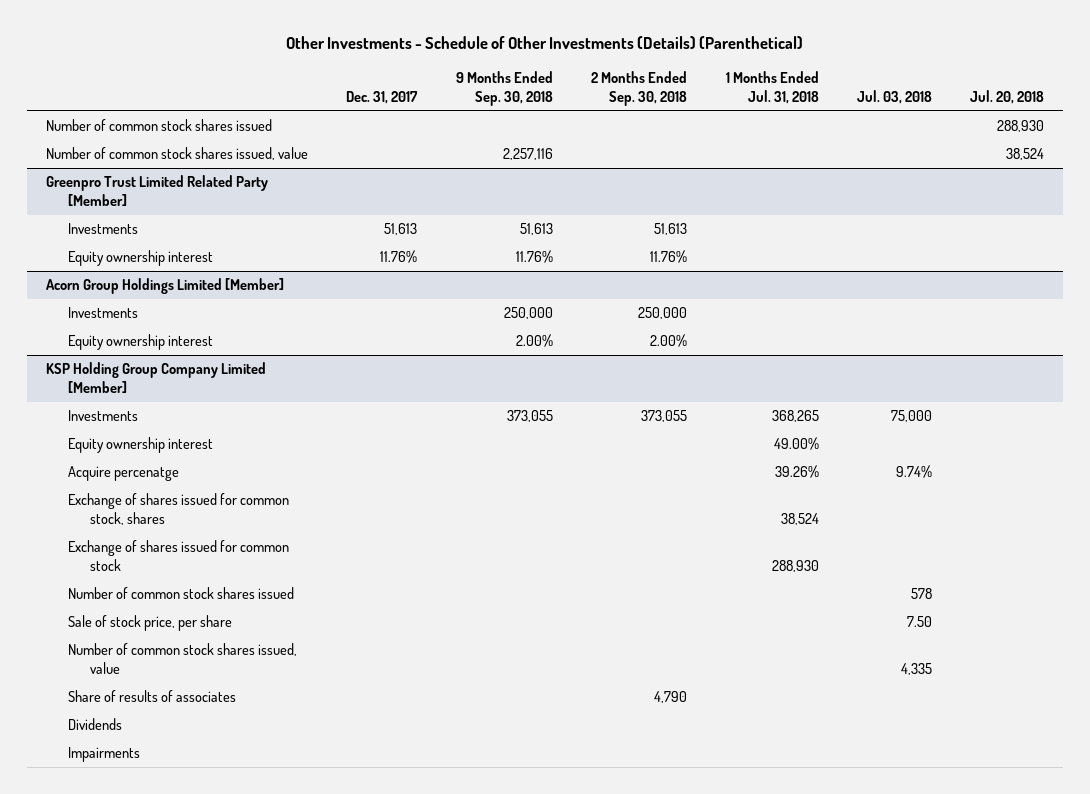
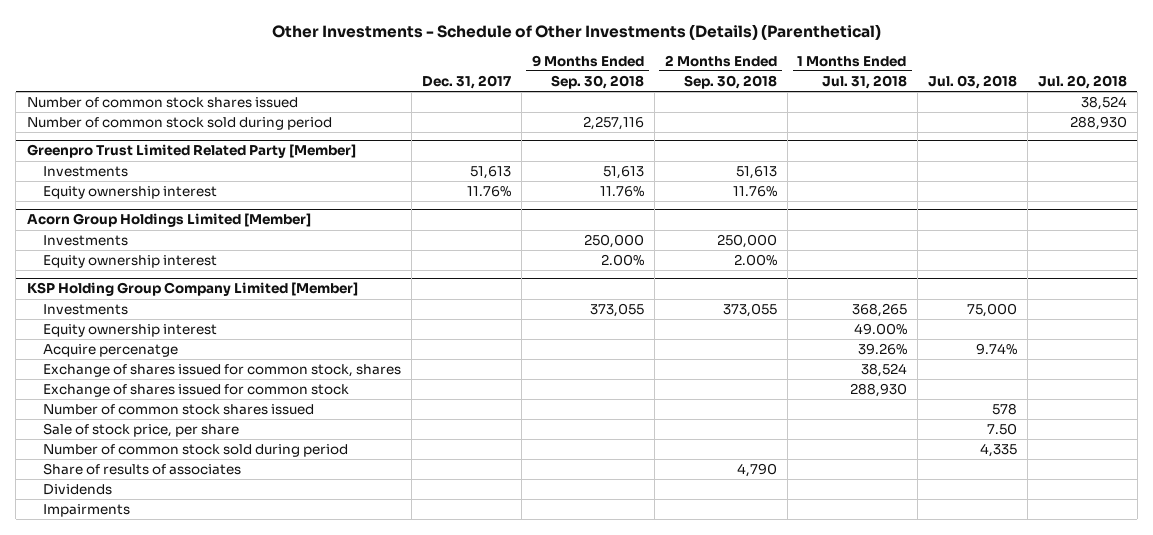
- Number of common stock shares issued | | | | | | 288,930
- Number of common stock shares issued, value | | 2,257,116 | | | | 38,524
+ Number of common stock shares issued | | | | | | 38,524
+ Number of common stock sold during period | | 2,257,116 | | | | 288,930
@ KSP Holding Group Company Limited [Member]
- Number of common stock shares issued, value | | | | | 4,335 |
+ Number of common stock sold during period | | | | | 4,335 |

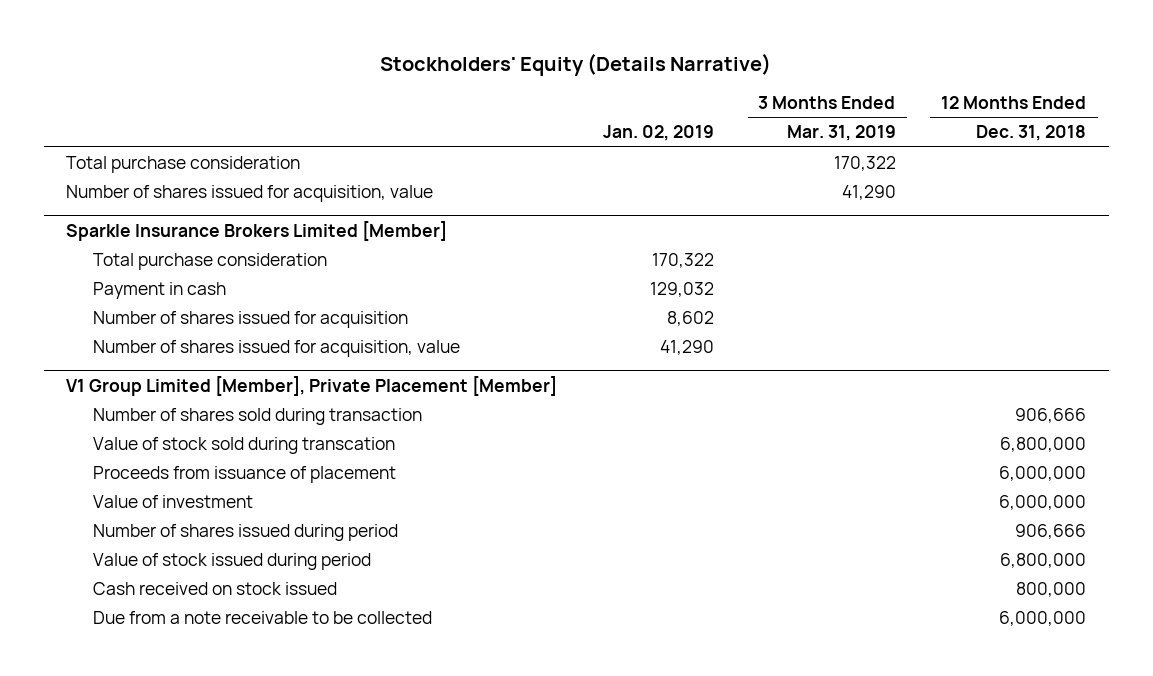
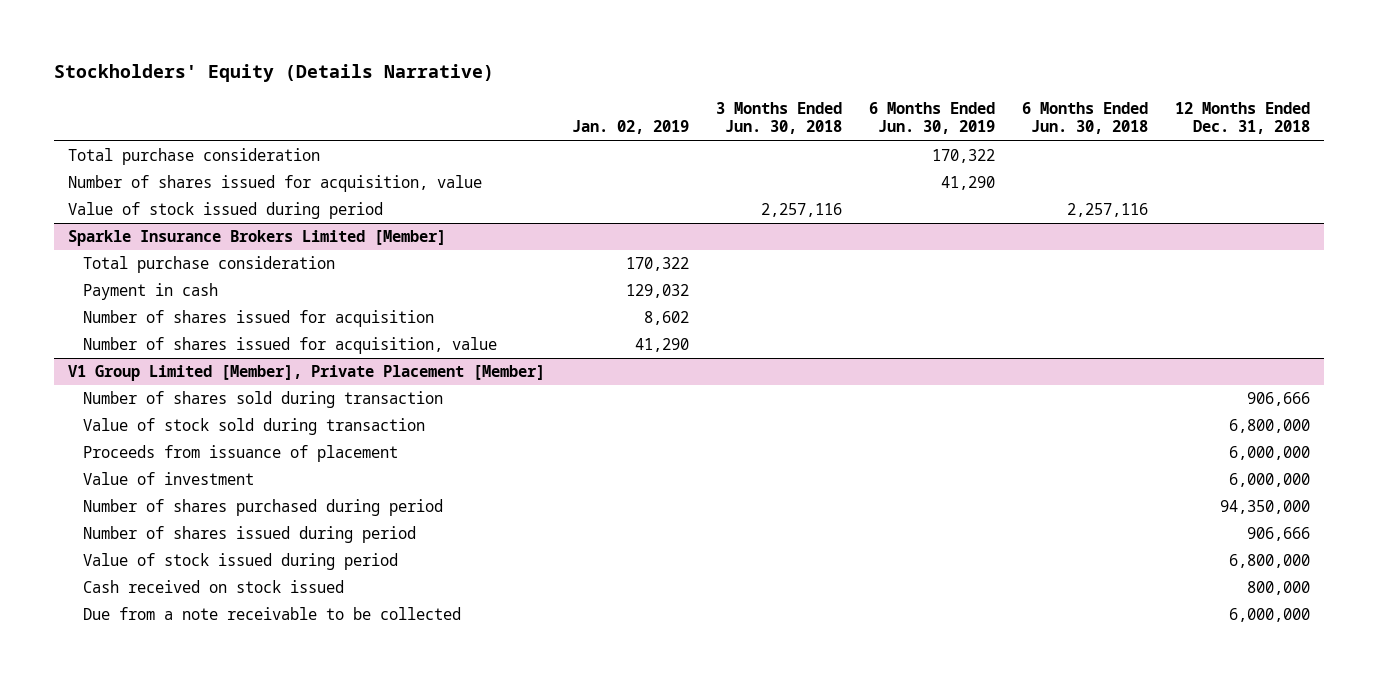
- | Jan. 02, 2019 | 3 Months Ended Mar. 31, 2019 | 12 Months Ended Dec. 31, 2018
+ | Jan. 02, 2019 | 3 Months Ended Jun. 30, 2018 | 6 Months Ended Jun. 30, 2019 | 6 Months Ended Jun. 30, 2018 | 12 Months Ended Dec. 31, 2018
+ Value of stock issued during period | | 2,257,116 | | 2,257,116 |
@ V1 Group Limited [Member], Private Placement [Member]
- Value of stock sold during transcation | | | 6,800,000
+ Value of stock sold during transaction | | | | | 6,800,000
+ Number of shares purchased during period | | | | | 94,350,000

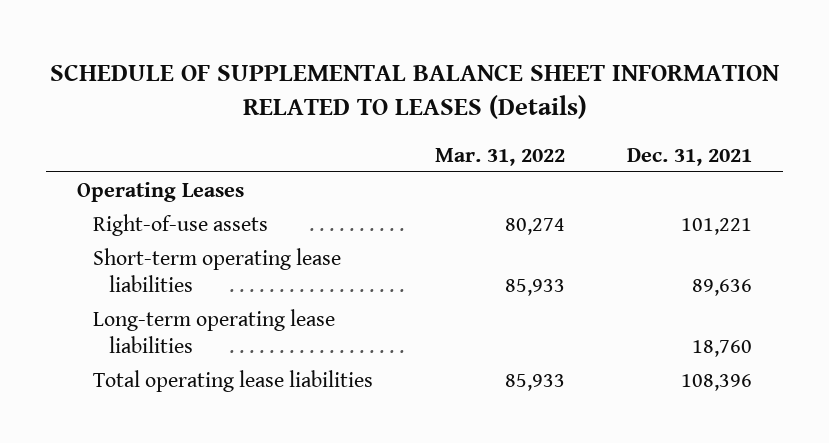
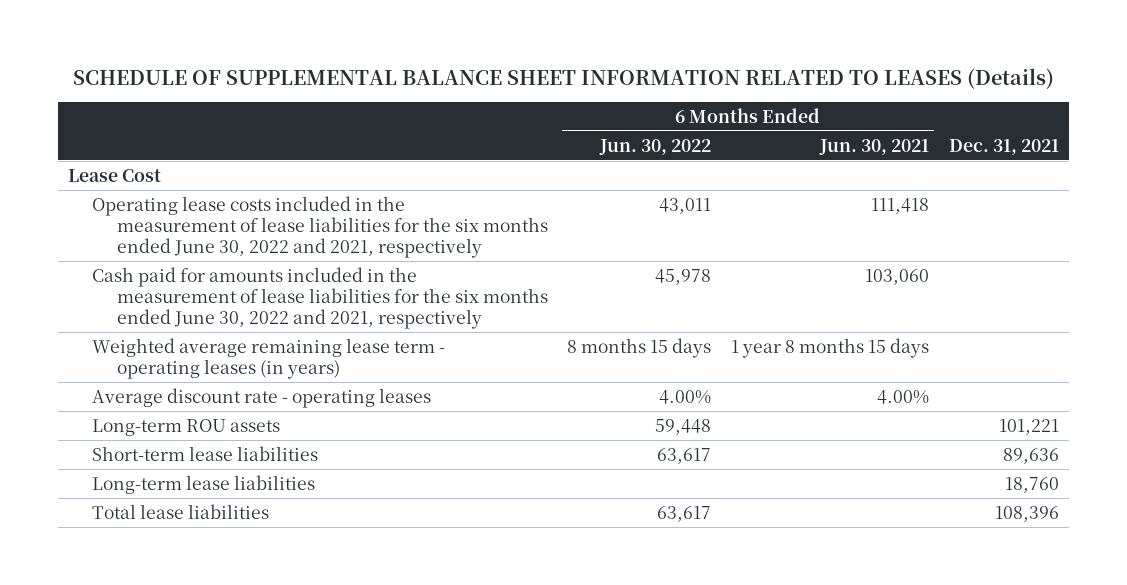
- | Mar. 31, 2022 | Dec. 31, 2021
+ | 6 Months Ended Jun. 30, 2022 | 6 Months Ended Jun. 30, 2021 | Dec. 31, 2021
- Operating Leases
- Right-of-use assets | 80,274 | 101,221
- Short-term operating lease liabilities | 85,933 | 89,636
- Long-term operating lease liabilities | | 18,760
- Total operating lease liabilities | 85,933 | 108,396
+ Lease Cost
+ Operating lease costs included in the measurement of lease liabilities for the six months ended June 30, 2022 and 2021, respectively | 43,011 | 111,418 |
+ Cash paid for amounts included in the measurement of lease liabilities for the six months ended June 30, 2022 and 2021, respectively | 45,978 | 103,060 |
+ Weighted average remaining lease term - operating leases (in years) | 8 months 15 days | 1 year 8 months 15 days |
+ Average discount rate - operating leases | 4.00% | 4.00% |
+ Long-term ROU assets | 59,448 | | 101,221
+ Short-term lease liabilities | 63,617 | | 89,636
+ Long-term lease liabilities | | | 18,760
+ Total lease liabilities | 63,617 | | 108,396

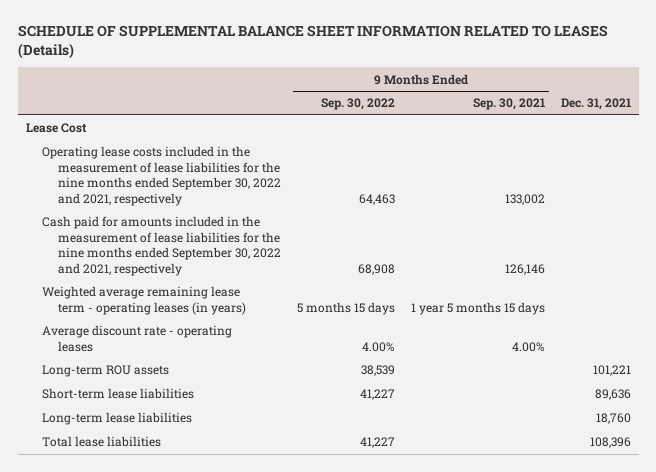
- | 6 Months Ended Jun. 30, 2022 | 6 Months Ended Jun. 30, 2021 | Dec. 31, 2021
+ | 9 Months Ended Sep. 30, 2022 | 9 Months Ended Sep. 30, 2021 | Dec. 31, 2021
- Operating lease costs included in the measurement of lease liabilities for the six months ended June 30, 2022 and 2021, respectively | 43,011 | 111,418 |
- Cash paid for amounts included in the measurement of lease liabilities for the six months ended June 30, 2022 and 2021, respectively | 45,978 | 103,060 |
+ Operating lease costs included in the measurement of lease liabilities for the nine months ended September 30, 2022 and 2021, respectively | 64,463 | 133,002 |
+ Cash paid for amounts included in the measurement of lease liabilities for the nine months ended September 30, 2022 and 2021, respectively | 68,908 | 126,146 |

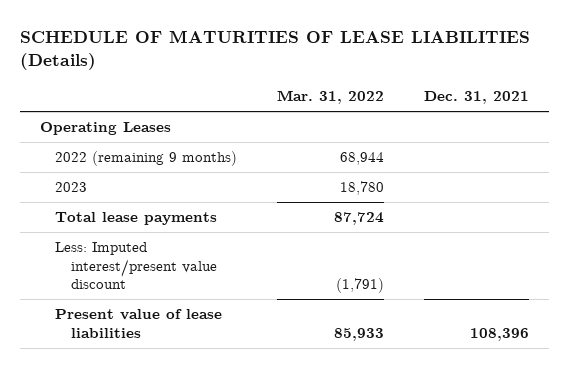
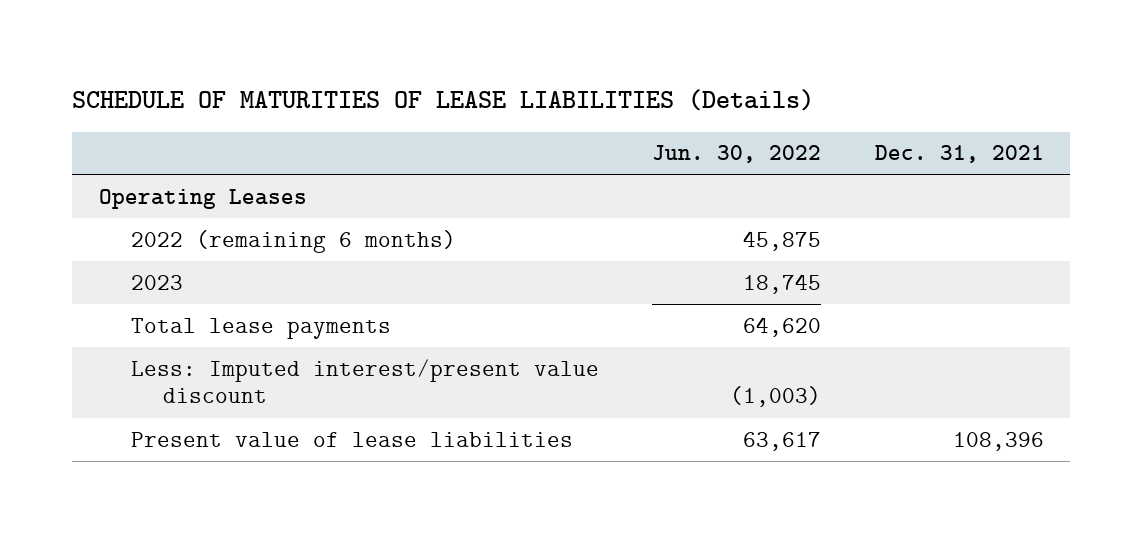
- | Mar. 31, 2022 | Dec. 31, 2021
+ | Jun. 30, 2022 | Dec. 31, 2021
- 2022 (remaining 9 months) | 68,944 |
+ 2022 (remaining 6 months) | 45,875 |

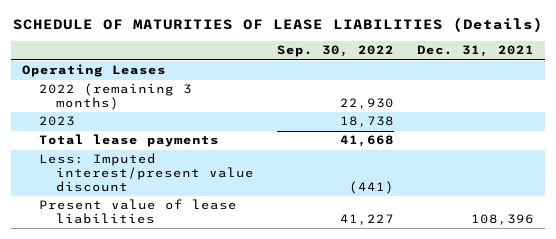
- | Jun. 30, 2022 | Dec. 31, 2021
+ | Sep. 30, 2022 | Dec. 31, 2021
- 2022 (remaining 6 months) | 45,875 |
+ 2022 (remaining 3 months) | 22,930 |

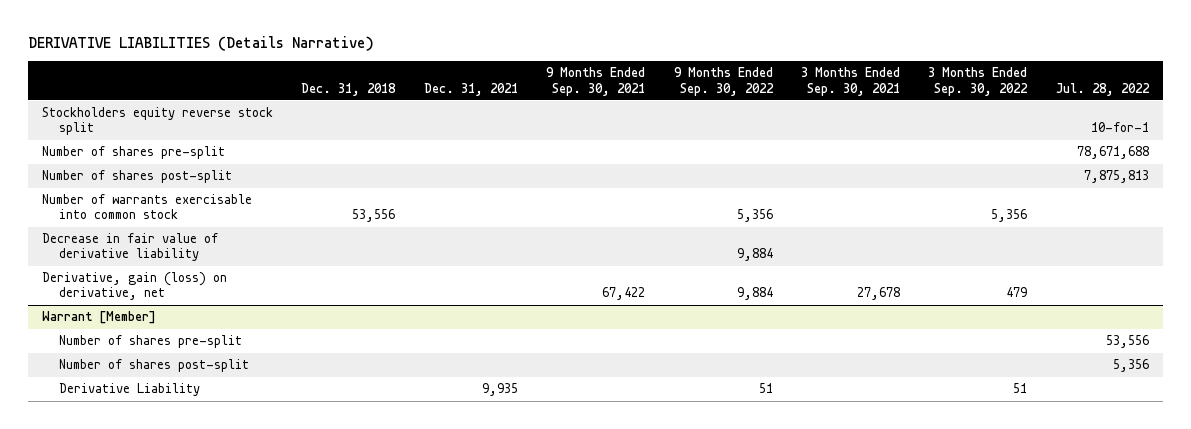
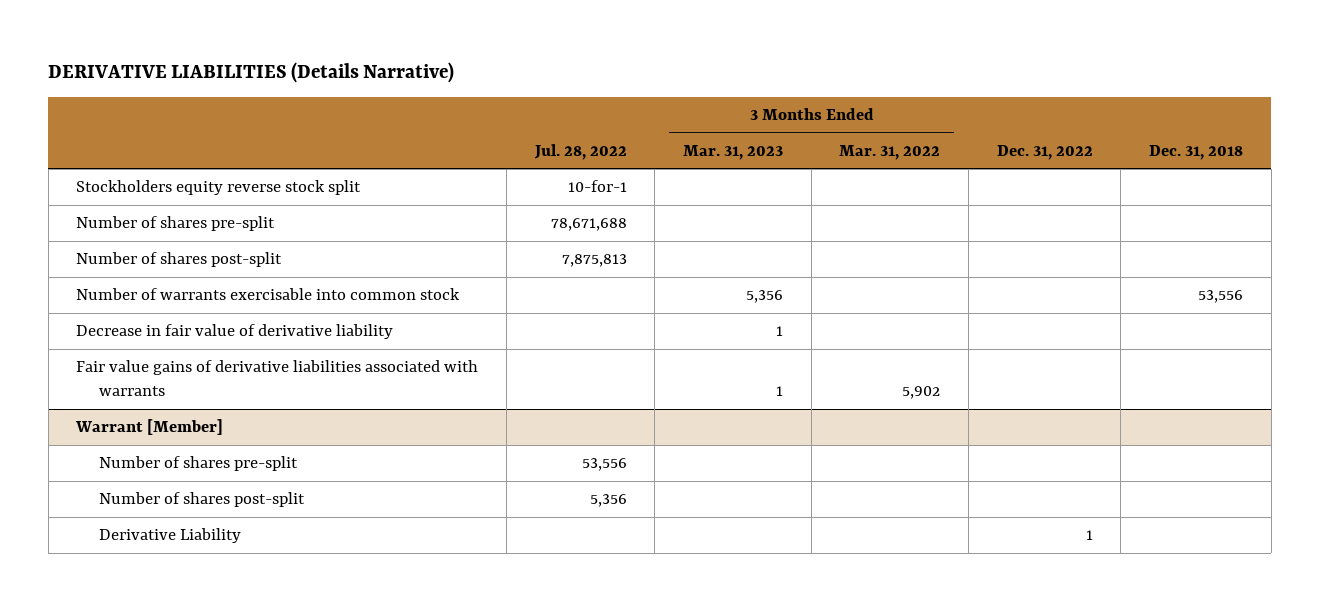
- | Dec. 31, 2018 | Dec. 31, 2021 | 9 Months Ended Sep. 30, 2021 | 9 Months Ended Sep. 30, 2022 | 3 Months Ended Sep. 30, 2021 | 3 Months Ended Sep. 30, 2022 | Jul. 28, 2022
+ | Jul. 28, 2022 | 3 Months Ended Mar. 31, 2023 | 3 Months Ended Mar. 31, 2022 | Dec. 31, 2022 | Dec. 31, 2018
- Derivative, gain (loss) on derivative, net | | | 67,422 | 9,884 | 27,678 | 479 |
+ Fair value gains of derivative liabilities associated with warrants | | 1 | 5,902 | |

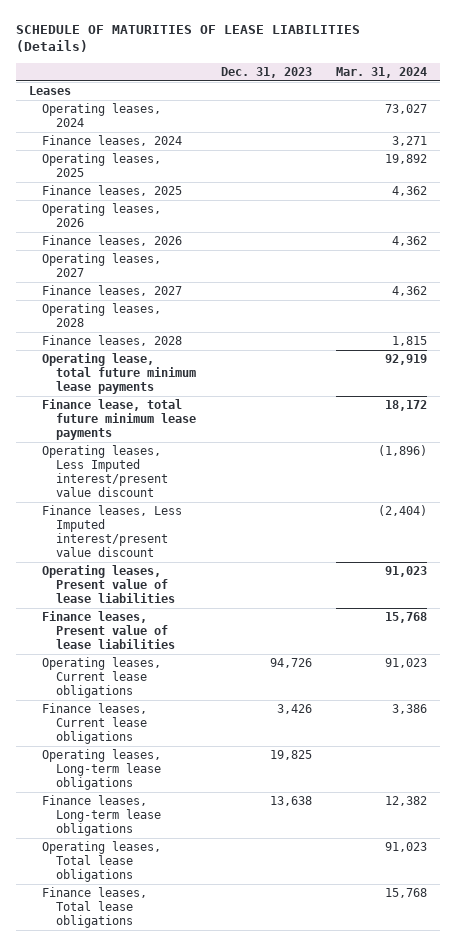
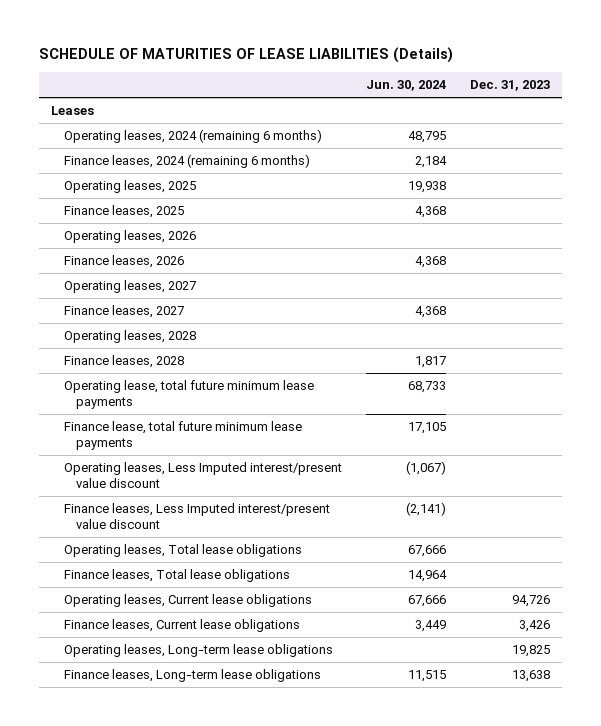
- | Dec. 31, 2023 | Mar. 31, 2024
+ | Jun. 30, 2024 | Dec. 31, 2023
- Operating leases, 2024 | | 73,027
- Finance leases, 2024 | | 3,271
+ Operating leases, 2024 (remaining 6 months) | 48,795 |
+ Finance leases, 2024 (remaining 6 months) | 2,184 |
- Operating leases, Present value of lease liabilities | | 91,023
- Finance leases, Present value of lease liabilities | | 15,768
moved up: Operating leases, Total lease obligations | 67,666 |
moved up: Finance leases, Total lease obligations | 14,964 |

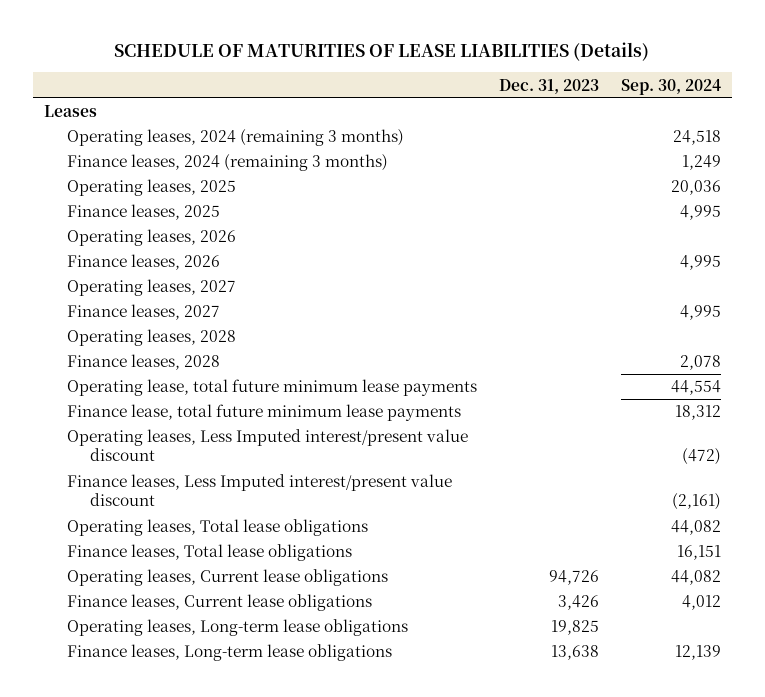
- | Jun. 30, 2024 | Dec. 31, 2023
+ | Dec. 31, 2023 | Sep. 30, 2024
- Operating leases, 2024 (remaining 6 months) | 48,795 |
- Finance leases, 2024 (remaining 6 months) | 2,184 |
+ Operating leases, 2024 (remaining 3 months) | | 24,518
+ Finance leases, 2024 (remaining 3 months) | | 1,249

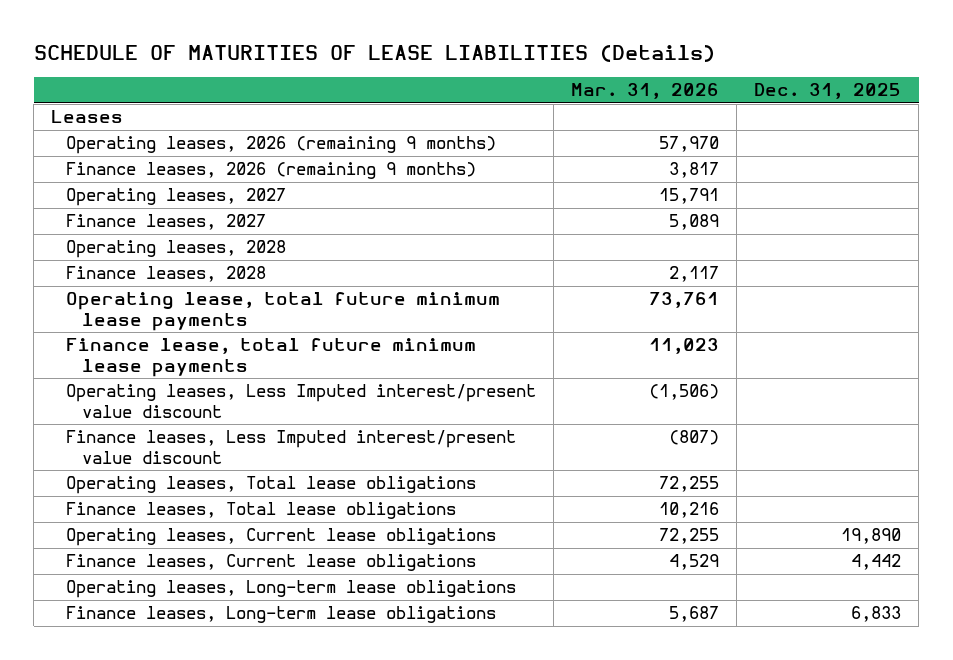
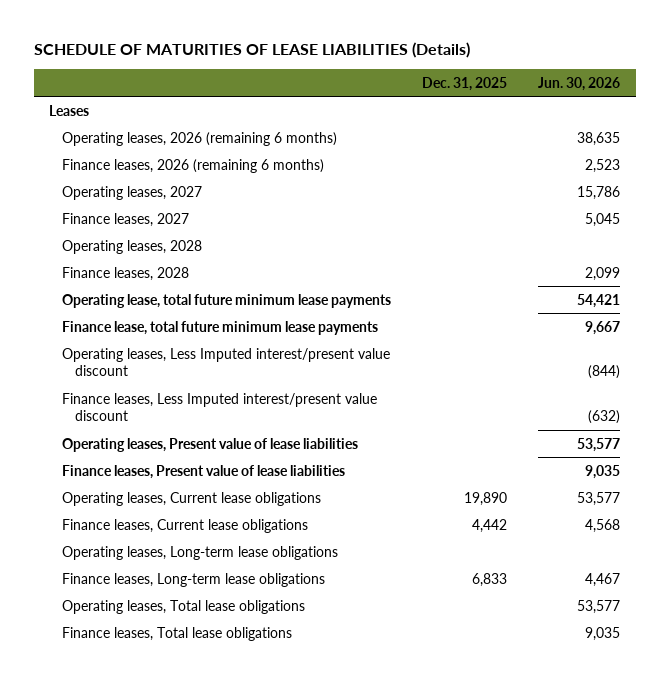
- | Mar. 31, 2026 | Dec. 31, 2025
+ | Dec. 31, 2025 | Jun. 30, 2026
- Operating leases, 2026 (remaining 9 months) | 57,970 |
- Finance leases, 2026 (remaining 9 months) | 3,817 |
+ Operating leases, 2026 (remaining 6 months) | | 38,635
+ Finance leases, 2026 (remaining 6 months) | | 2,523
+ Operating leases, Present value of lease liabilities | | 53,577
+ Finance leases, Present value of lease liabilities | | 9,035
moved down: Operating leases, Total lease obligations | | 53,577
moved down: Finance leases, Total lease obligations | | 9,035

